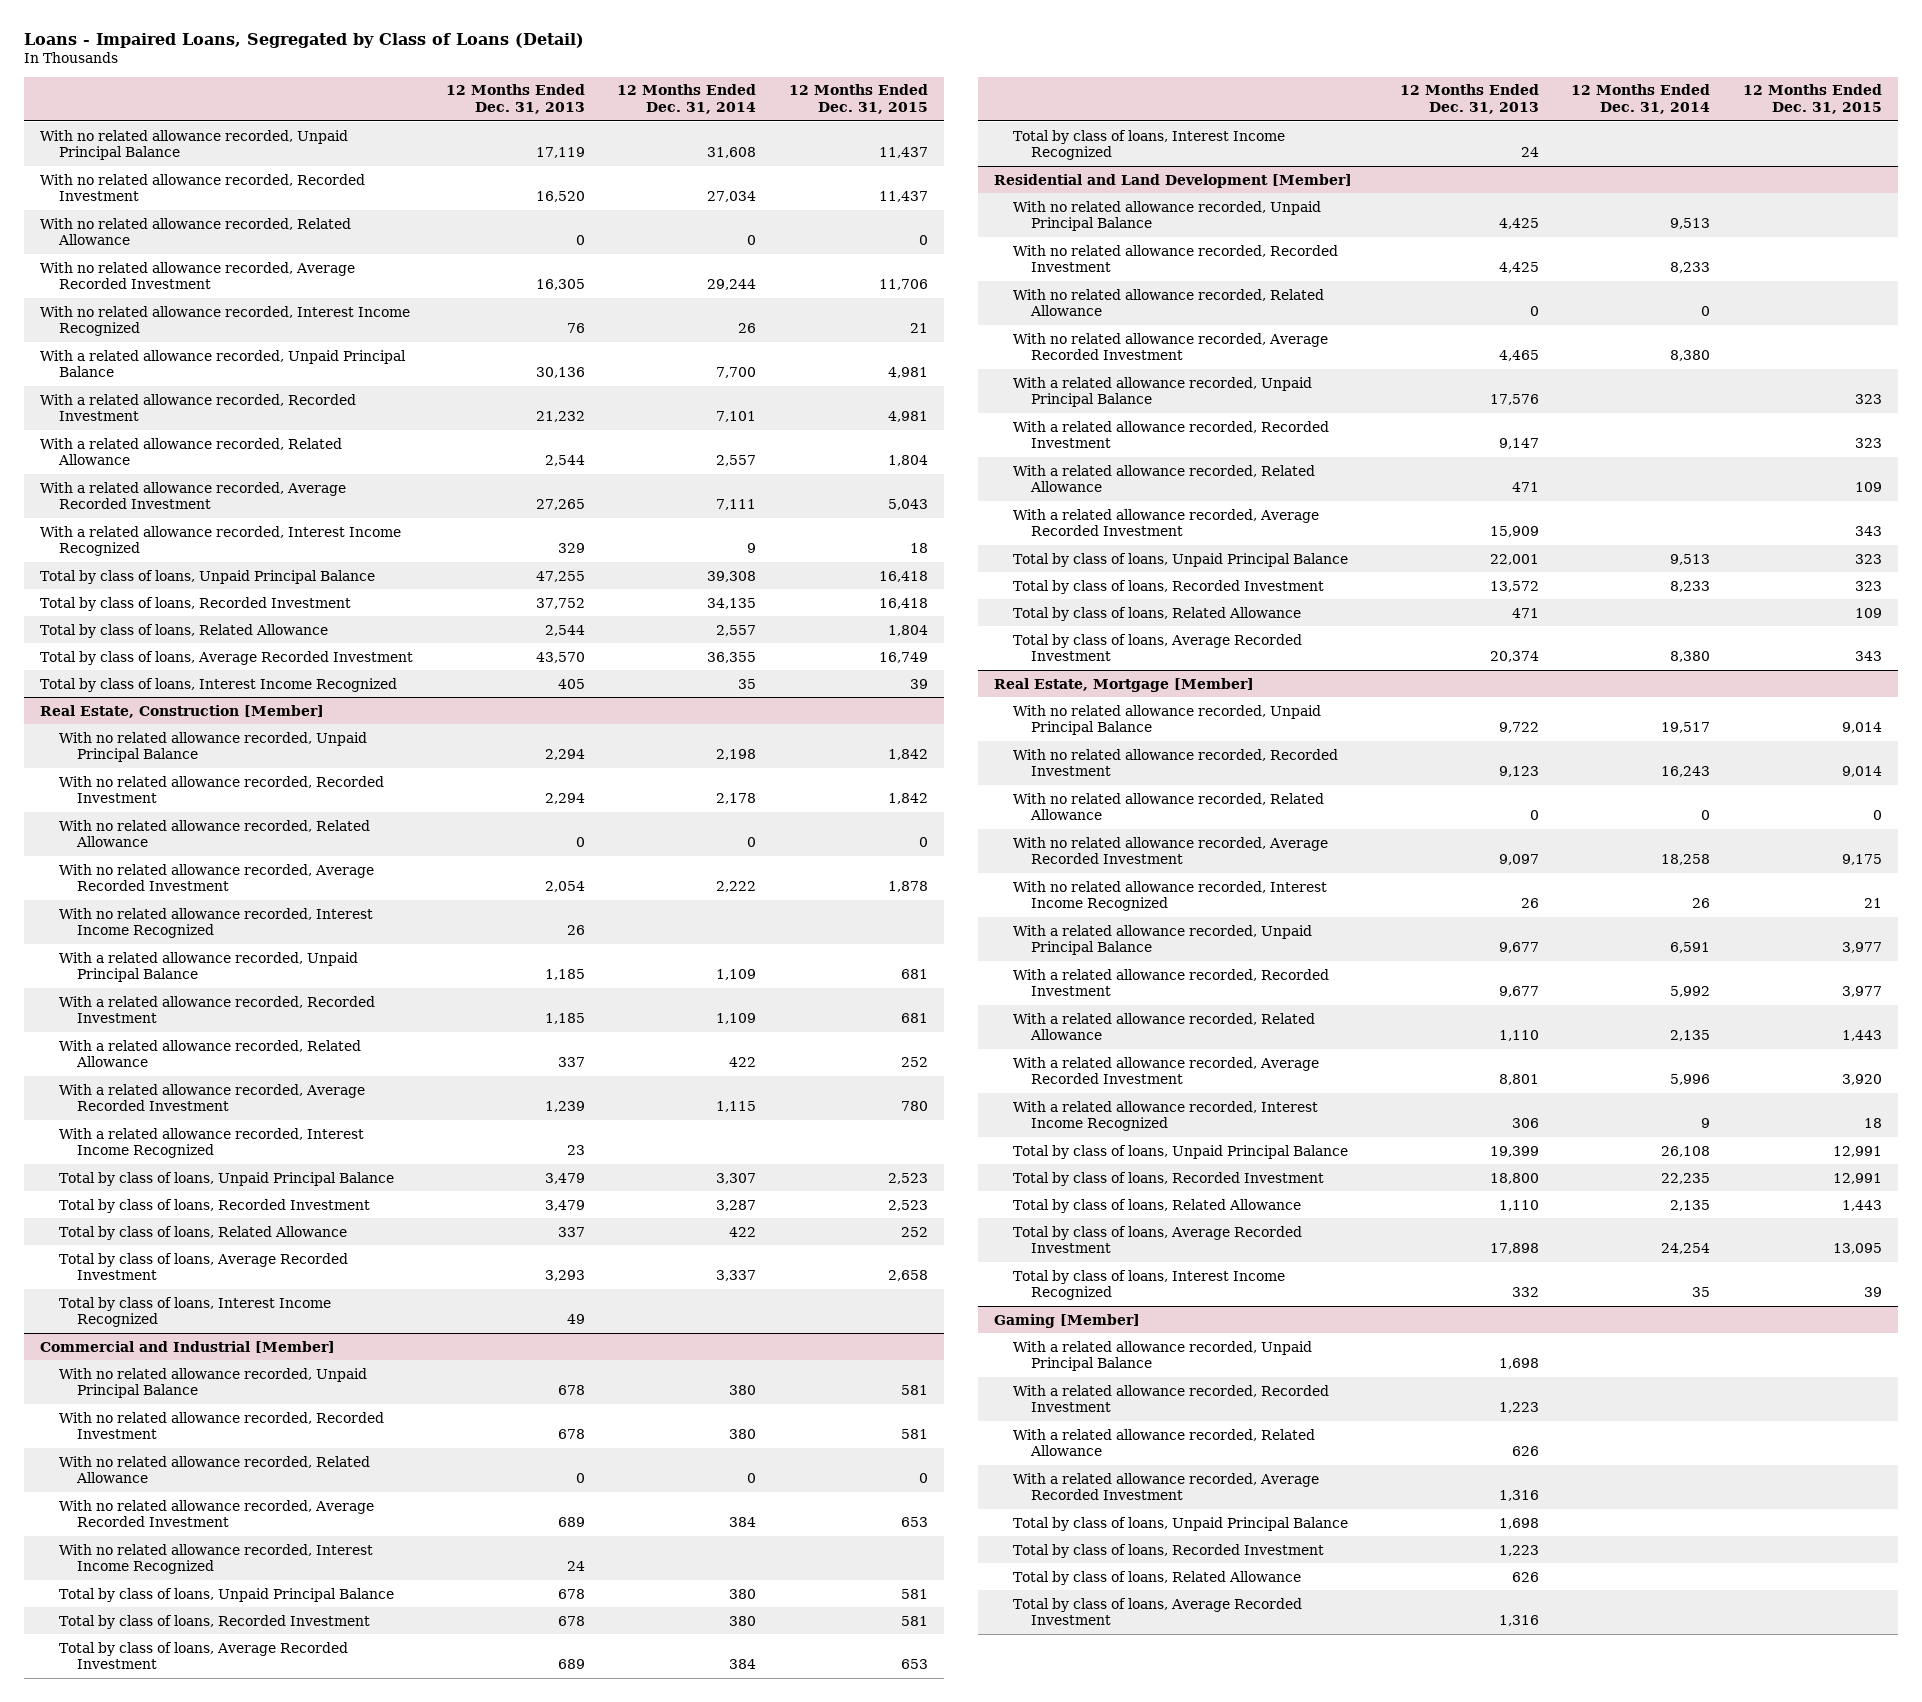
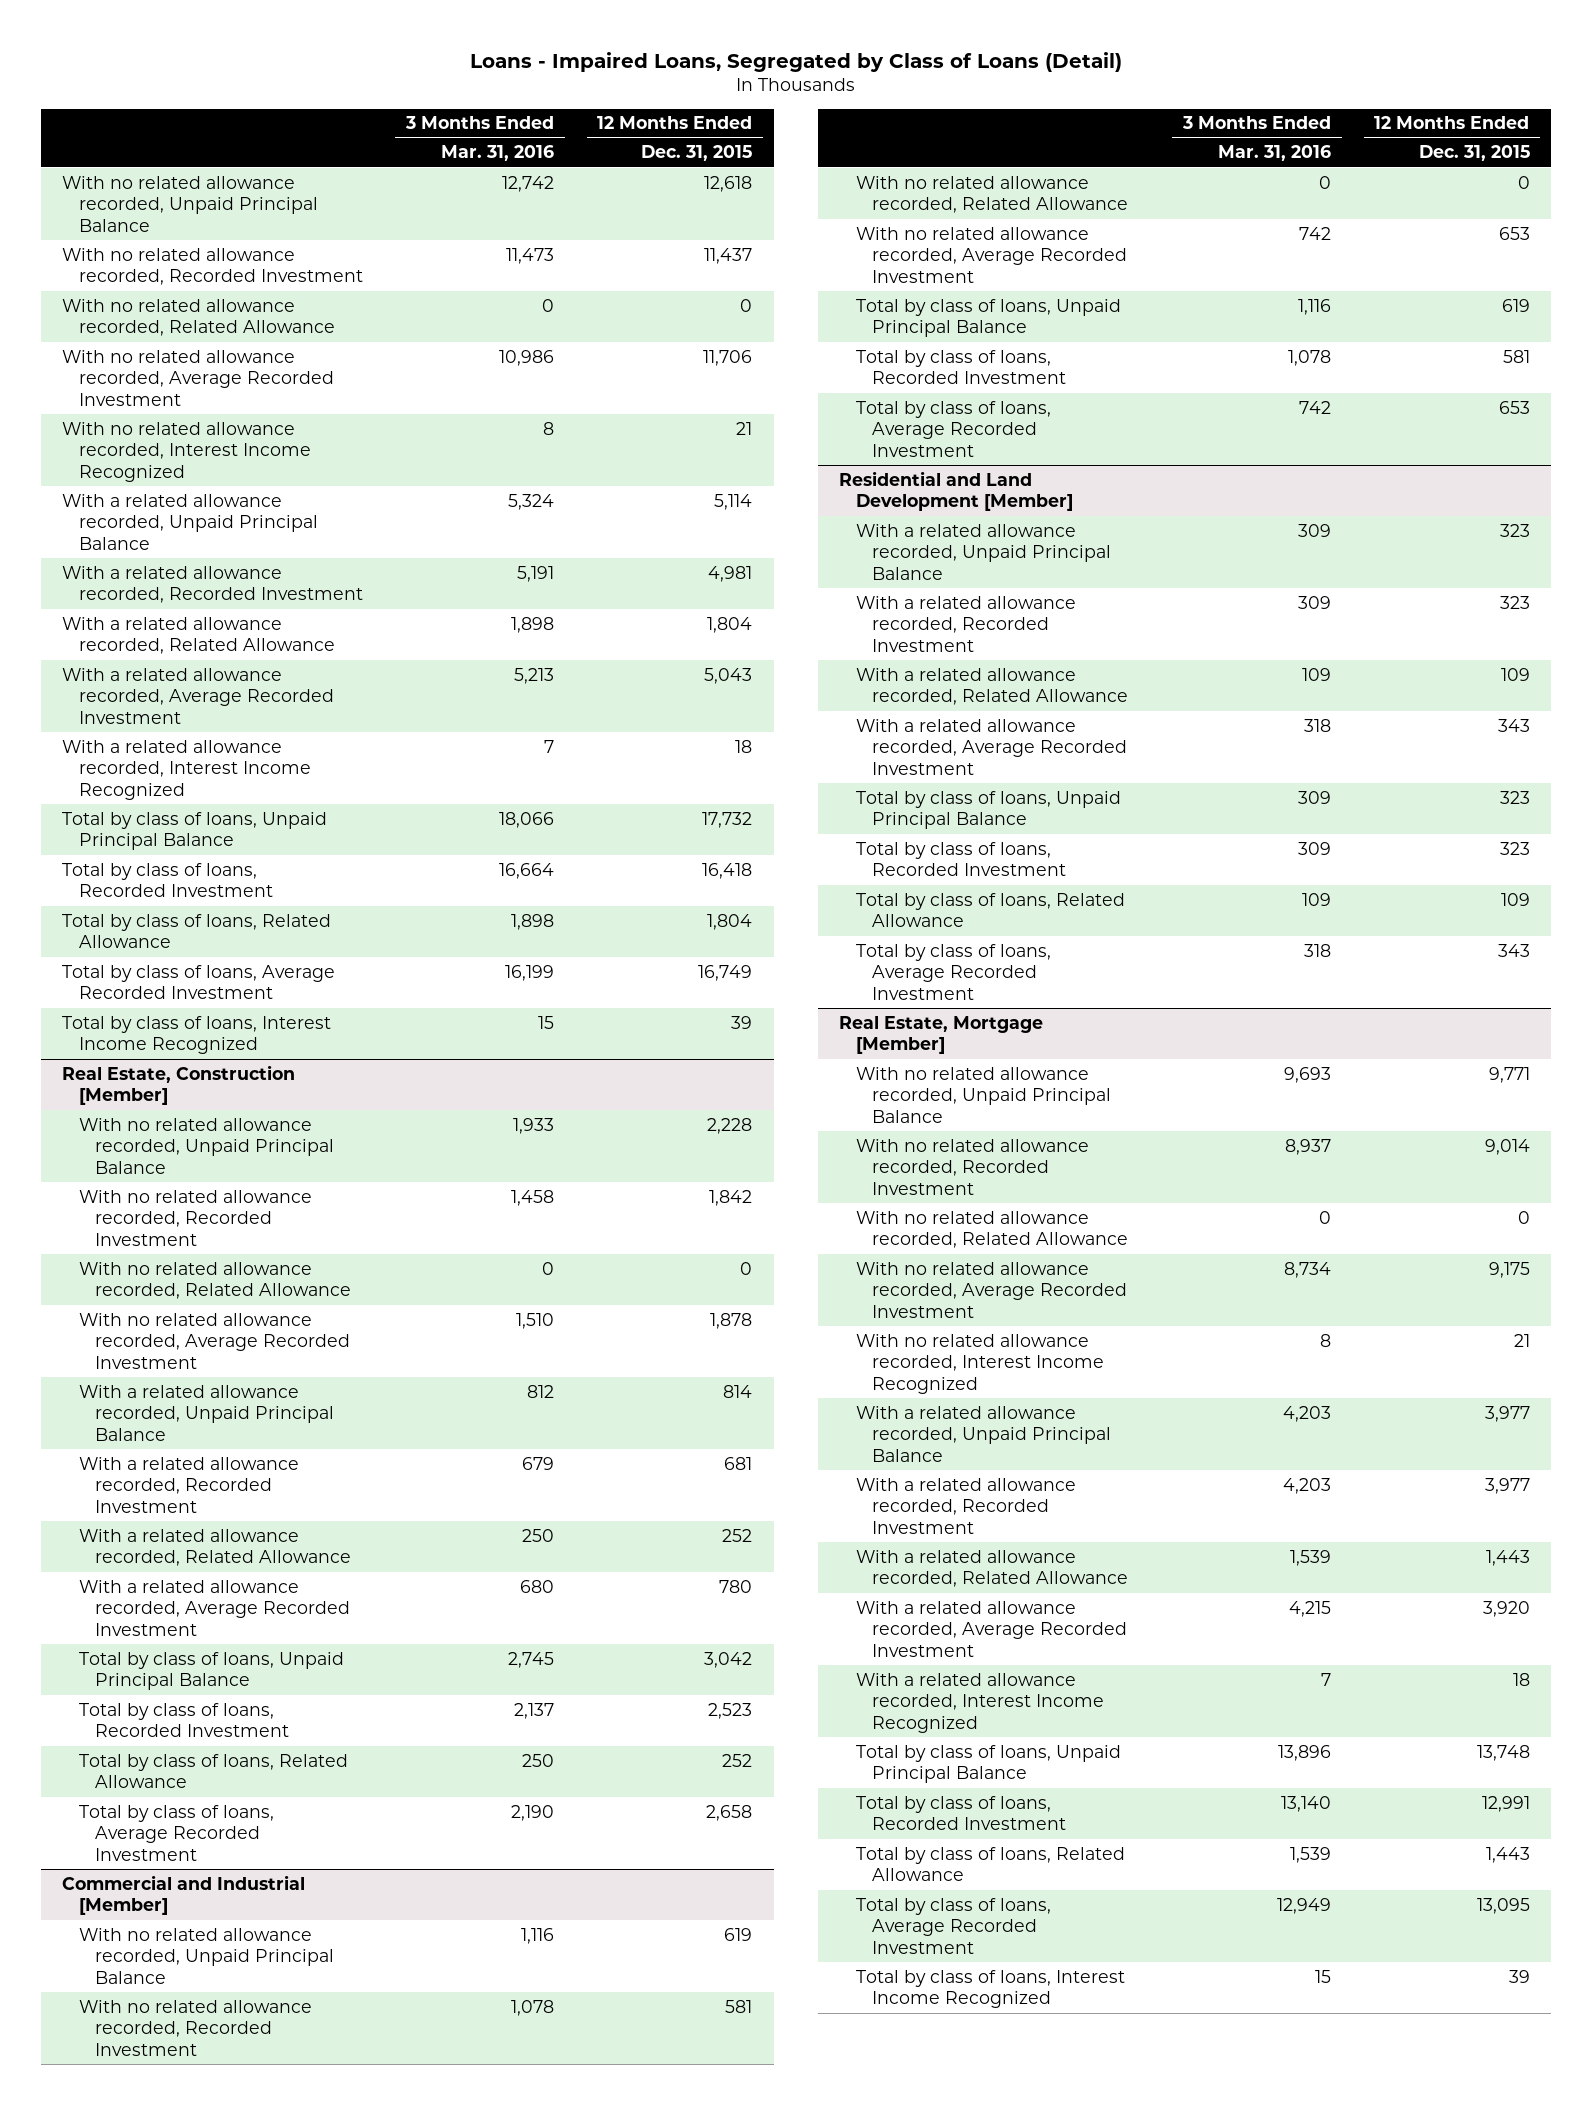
- | 12 Months Ended Dec. 31, 2013 | 12 Months Ended Dec. 31, 2014 | 12 Months Ended Dec. 31, 2015
+ | 3 Months Ended Mar. 31, 2016 | 12 Months Ended Dec. 31, 2015
- With no related allowance recorded, Unpaid Principal Balance | 17,119 | 31,608 | 11,437
+ With no related allowance recorded, Unpaid Principal Balance | 12,742 | 12,618
- With a related allowance recorded, Unpaid Principal Balance | 30,136 | 7,700 | 4,981
+ With a related allowance recorded, Unpaid Principal Balance | 5,324 | 5,114
- Total by class of loans, Unpaid Principal Balance | 47,255 | 39,308 | 16,418
+ Total by class of loans, Unpaid Principal Balance | 18,066 | 17,732
@ Real Estate, Construction [Member]
- With no related allowance recorded, Unpaid Principal Balance | 2,294 | 2,198 | 1,842
+ With no related allowance recorded, Unpaid Principal Balance | 1,933 | 2,228
- With no related allowance recorded, Interest Income Recognized | 26 | |
- With a related allowance recorded, Unpaid Principal Balance | 1,185 | 1,109 | 681
+ With a related allowance recorded, Unpaid Principal Balance | 812 | 814
- With a related allowance recorded, Interest Income Recognized | 23 | |
- Total by class of loans, Unpaid Principal Balance | 3,479 | 3,307 | 2,523
+ Total by class of loans, Unpaid Principal Balance | 2,745 | 3,042
- Total by class of loans, Interest Income Recognized | 49 | |
@ Commercial and Industrial [Member]
- With no related allowance recorded, Unpaid Principal Balance | 678 | 380 | 581
+ With no related allowance recorded, Unpaid Principal Balance | 1,116 | 619
- With no related allowance recorded, Interest Income Recognized | 24 | |
- Total by class of loans, Unpaid Principal Balance | 678 | 380 | 581
+ Total by class of loans, Unpaid Principal Balance | 1,116 | 619
- Total by class of loans, Interest Income Recognized | 24 | |
@ Residential and Land Development [Member]
- With no related allowance recorded, Unpaid Principal Balance | 4,425 | 9,513 |
- With no related allowance recorded, Recorded Investment | 4,425 | 8,233 |
- With no related allowance recorded, Related Allowance | 0 | 0 |
- With no related allowance recorded, Average Recorded Investment | 4,465 | 8,380 |
@ Real Estate, Mortgage [Member]
- With no related allowance recorded, Unpaid Principal Balance | 9,722 | 19,517 | 9,014
+ With no related allowance recorded, Unpaid Principal Balance | 9,693 | 9,771
- Total by class of loans, Unpaid Principal Balance | 19,399 | 26,108 | 12,991
+ Total by class of loans, Unpaid Principal Balance | 13,896 | 13,748
- Gaming [Member]
- With a related allowance recorded, Unpaid Principal Balance | 1,698 | |
- With a related allowance recorded, Recorded Investment | 1,223 | |
- With a related allowance recorded, Related Allowance | 626 | |
- With a related allowance recorded, Average Recorded Investment | 1,316 | |
- Total by class of loans, Unpaid Principal Balance | 1,698 | |
- Total by class of loans, Recorded Investment | 1,223 | |
- Total by class of loans, Related Allowance | 626 | |
- Total by class of loans, Average Recorded Investment | 1,316 | |

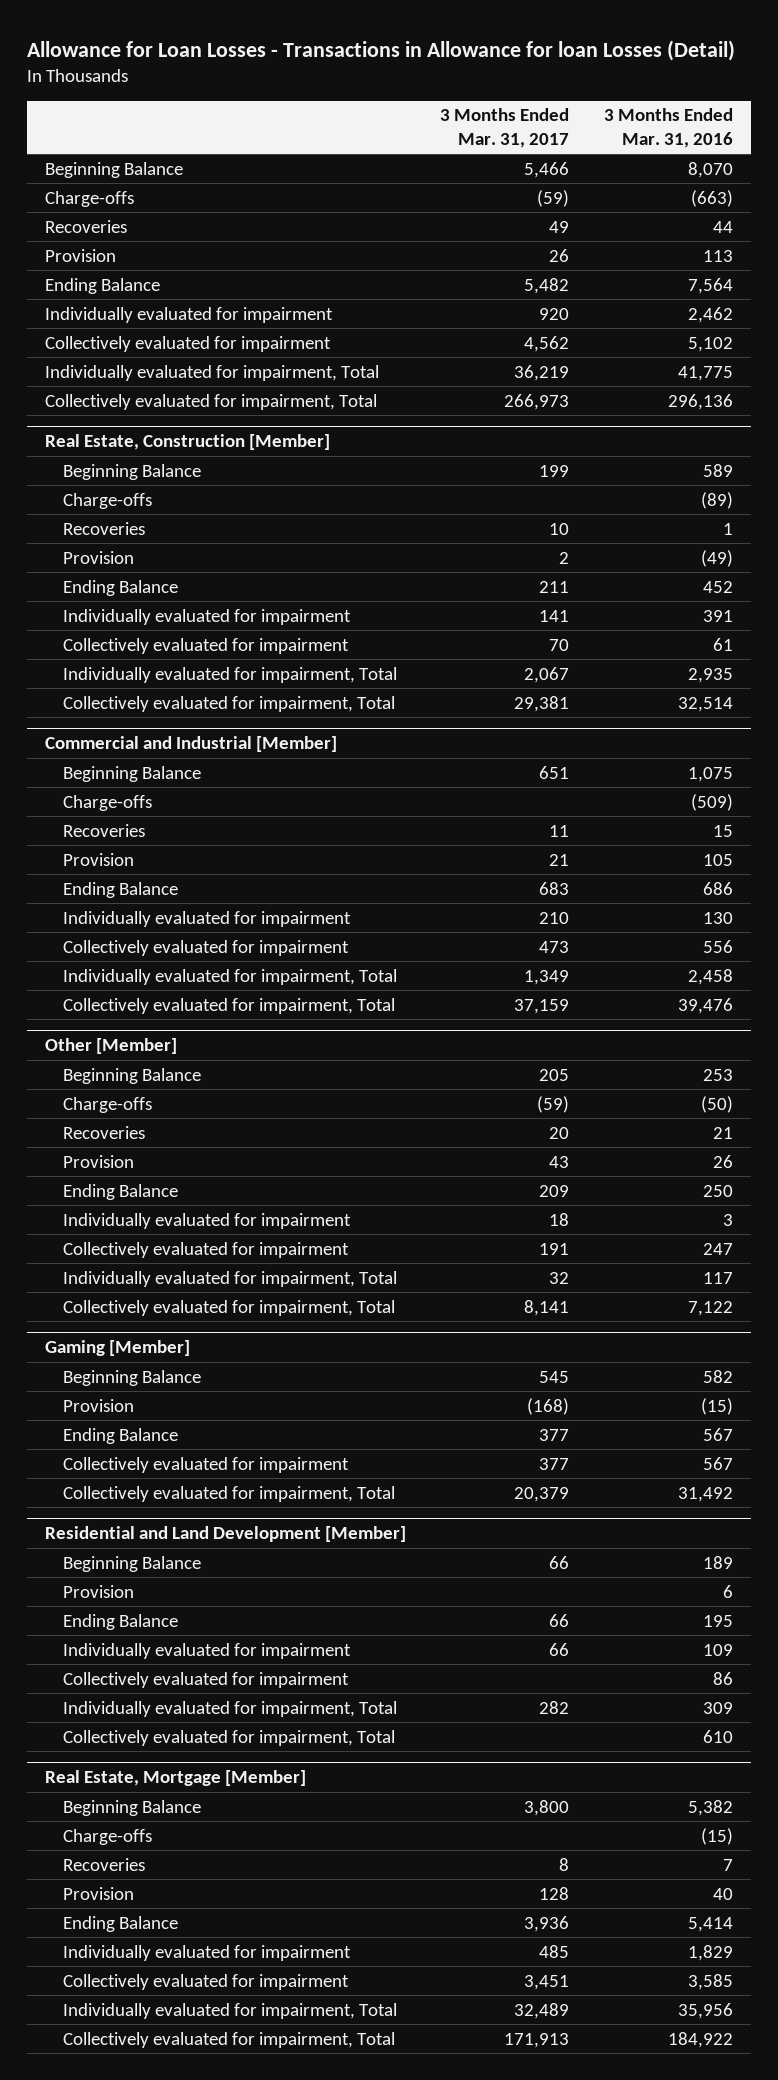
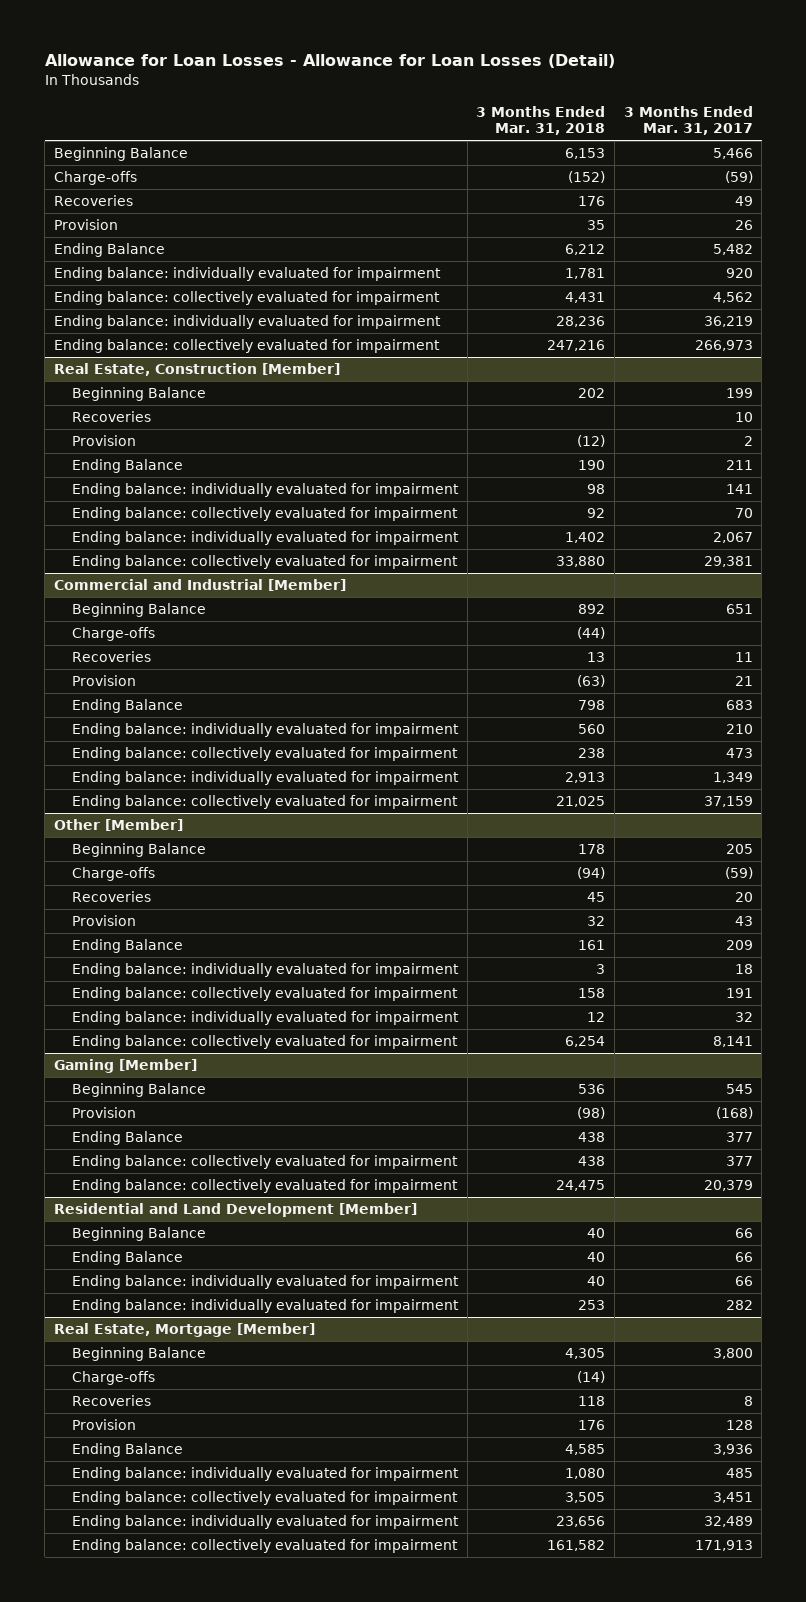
- Allowance for Loan Losses - Transactions in Allowance for loan Losses (Detail)
+ Allowance for Loan Losses - Allowance for Loan Losses (Detail)
- | 3 Months Ended Mar. 31, 2017 | 3 Months Ended Mar. 31, 2016
+ | 3 Months Ended Mar. 31, 2018 | 3 Months Ended Mar. 31, 2017
- Individually evaluated for impairment | 920 | 2,462
- Collectively evaluated for impairment | 4,562 | 5,102
- Individually evaluated for impairment, Total | 36,219 | 41,775
- Collectively evaluated for impairment, Total | 266,973 | 296,136
+ Ending balance: individually evaluated for impairment | 1,781 | 920
+ Ending balance: collectively evaluated for impairment | 4,431 | 4,562
+ Ending balance: individually evaluated for impairment | 28,236 | 36,219
+ Ending balance: collectively evaluated for impairment | 247,216 | 266,973
@ Real Estate, Construction [Member]
- Charge-offs | | (89)
- Individually evaluated for impairment | 141 | 391
- Collectively evaluated for impairment | 70 | 61
- Individually evaluated for impairment, Total | 2,067 | 2,935
- Collectively evaluated for impairment, Total | 29,381 | 32,514
+ Ending balance: individually evaluated for impairment | 98 | 141
+ Ending balance: collectively evaluated for impairment | 92 | 70
+ Ending balance: individually evaluated for impairment | 1,402 | 2,067
+ Ending balance: collectively evaluated for impairment | 33,880 | 29,381
@ Commercial and Industrial [Member]
- Individually evaluated for impairment | 210 | 130
- Collectively evaluated for impairment | 473 | 556
- Individually evaluated for impairment, Total | 1,349 | 2,458
- Collectively evaluated for impairment, Total | 37,159 | 39,476
+ Ending balance: individually evaluated for impairment | 560 | 210
+ Ending balance: collectively evaluated for impairment | 238 | 473
+ Ending balance: individually evaluated for impairment | 2,913 | 1,349
+ Ending balance: collectively evaluated for impairment | 21,025 | 37,159
@ Other [Member]
- Individually evaluated for impairment | 18 | 3
- Collectively evaluated for impairment | 191 | 247
- Individually evaluated for impairment, Total | 32 | 117
- Collectively evaluated for impairment, Total | 8,141 | 7,122
+ Ending balance: individually evaluated for impairment | 3 | 18
+ Ending balance: collectively evaluated for impairment | 158 | 191
+ Ending balance: individually evaluated for impairment | 12 | 32
+ Ending balance: collectively evaluated for impairment | 6,254 | 8,141
@ Gaming [Member]
- Collectively evaluated for impairment | 377 | 567
- Collectively evaluated for impairment, Total | 20,379 | 31,492
+ Ending balance: collectively evaluated for impairment | 438 | 377
+ Ending balance: collectively evaluated for impairment | 24,475 | 20,379
@ Residential and Land Development [Member]
- Provision | | 6
- Individually evaluated for impairment | 66 | 109
- Collectively evaluated for impairment | | 86
- Individually evaluated for impairment, Total | 282 | 309
- Collectively evaluated for impairment, Total | | 610
+ Ending balance: individually evaluated for impairment | 40 | 66
+ Ending balance: individually evaluated for impairment | 253 | 282
@ Real Estate, Mortgage [Member]
- Individually evaluated for impairment | 485 | 1,829
- Collectively evaluated for impairment | 3,451 | 3,585
- Individually evaluated for impairment, Total | 32,489 | 35,956
- Collectively evaluated for impairment, Total | 171,913 | 184,922
+ Ending balance: individually evaluated for impairment | 1,080 | 485
+ Ending balance: collectively evaluated for impairment | 3,505 | 3,451
+ Ending balance: individually evaluated for impairment | 23,656 | 32,489
+ Ending balance: collectively evaluated for impairment | 161,582 | 171,913

